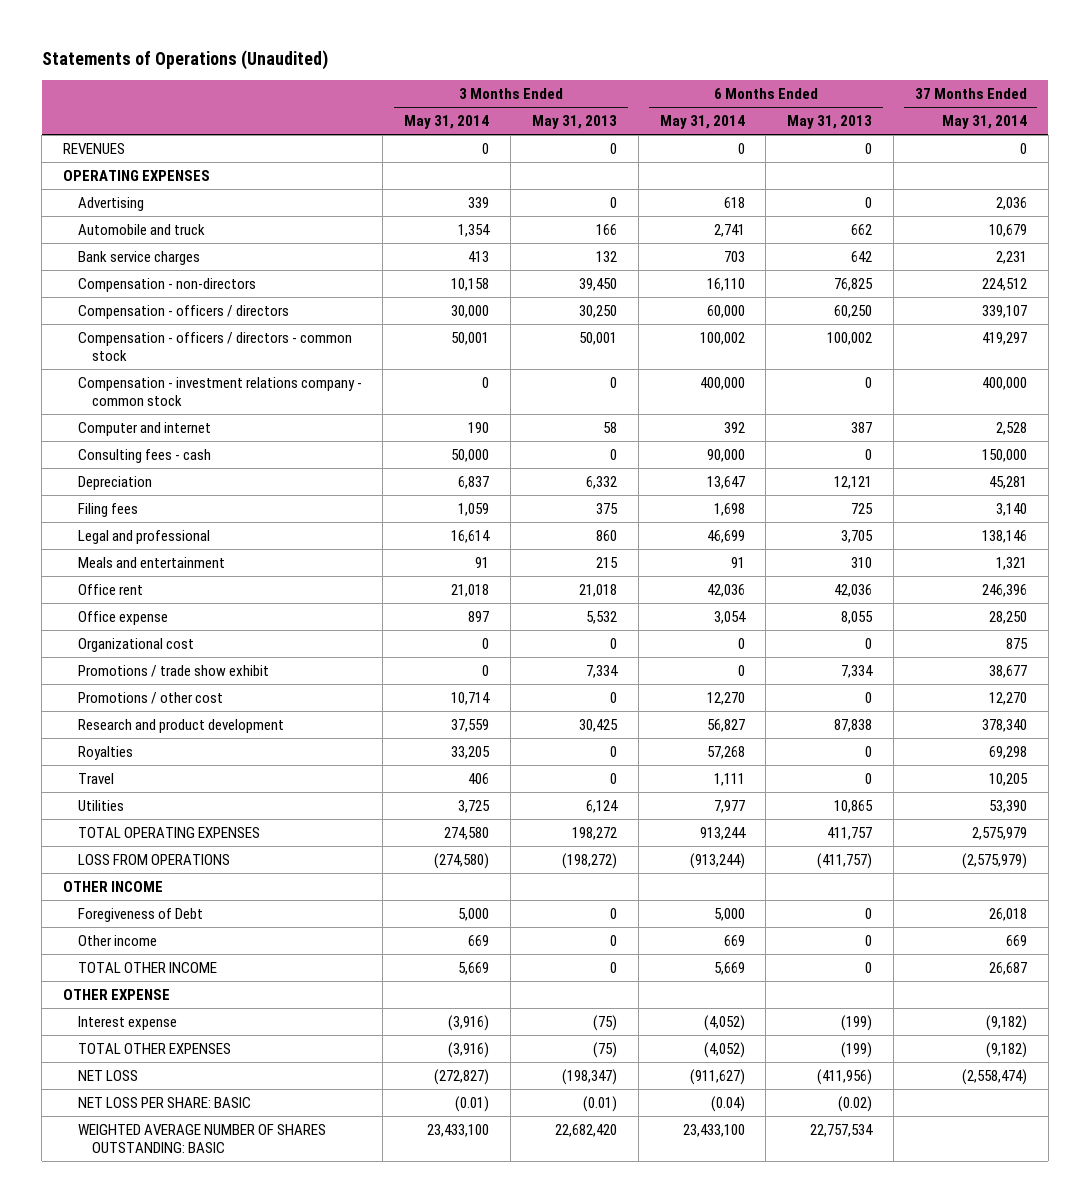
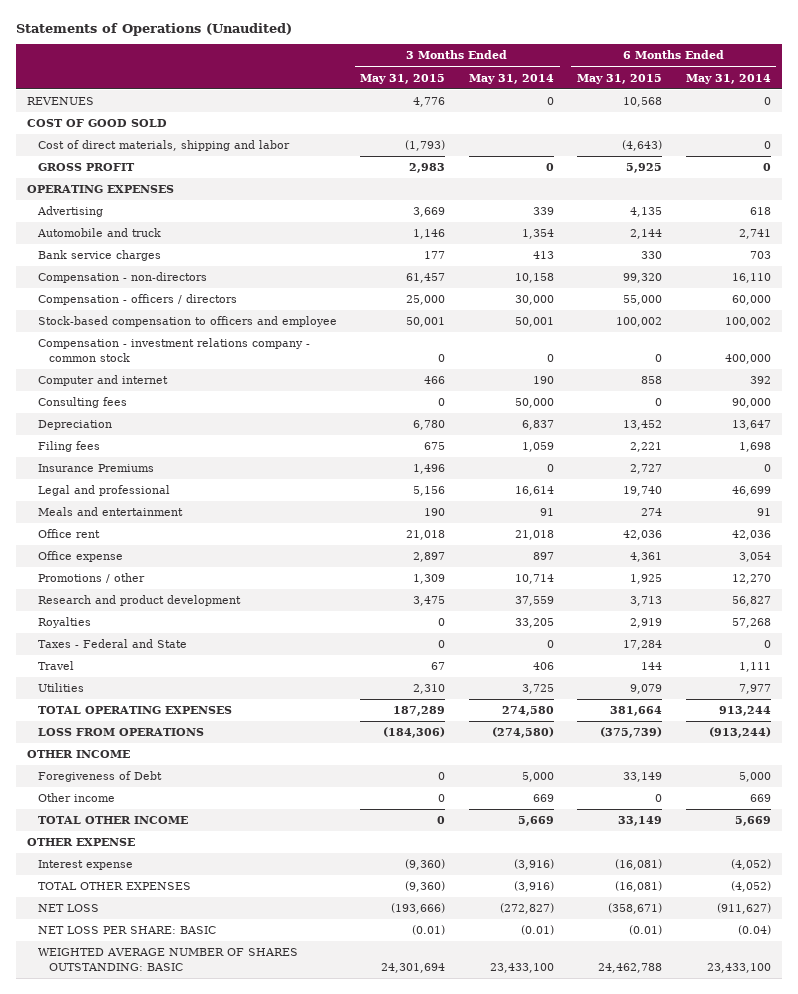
- | 3 Months Ended May 31, 2014 | 3 Months Ended May 31, 2013 | 6 Months Ended May 31, 2014 | 6 Months Ended May 31, 2013 | 37 Months Ended May 31, 2014
+ | 3 Months Ended May 31, 2015 | 3 Months Ended May 31, 2014 | 6 Months Ended May 31, 2015 | 6 Months Ended May 31, 2014
+ COST OF GOOD SOLD
+ Cost of direct materials, shipping and labor | (1,793) | | (4,643) | 0
+ GROSS PROFIT | 2,983 | 0 | 5,925 | 0
- Compensation - officers / directors - common stock | 50,001 | 50,001 | 100,002 | 100,002 | 419,297
+ Stock-based compensation to officers and employee | 50,001 | 50,001 | 100,002 | 100,002
- Consulting fees - cash | 50,000 | 0 | 90,000 | 0 | 150,000
+ Consulting fees | 0 | 50,000 | 0 | 90,000
+ Insurance Premiums | 1,496 | 0 | 2,727 | 0
- Organizational cost | 0 | 0 | 0 | 0 | 875
- Promotions / trade show exhibit | 0 | 7,334 | 0 | 7,334 | 38,677
- Promotions / other cost | 10,714 | 0 | 12,270 | 0 | 12,270
+ Promotions / other | 1,309 | 10,714 | 1,925 | 12,270
+ Taxes - Federal and State | 0 | 0 | 17,284 | 0

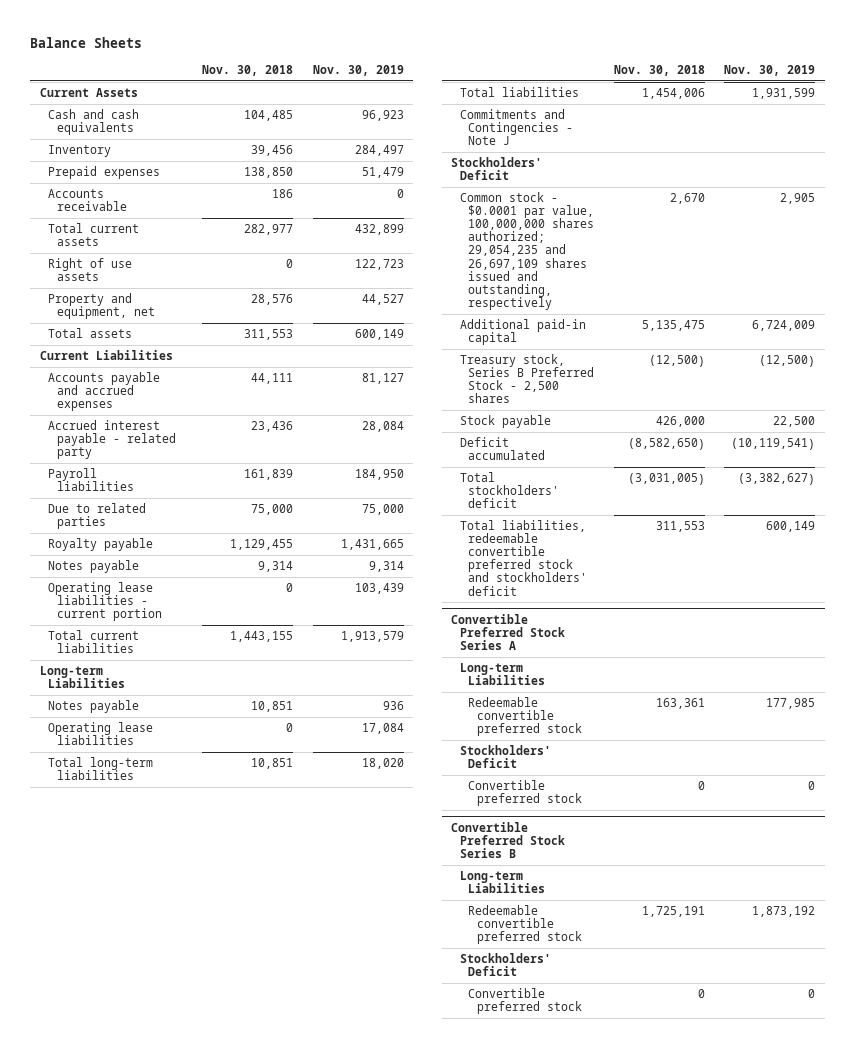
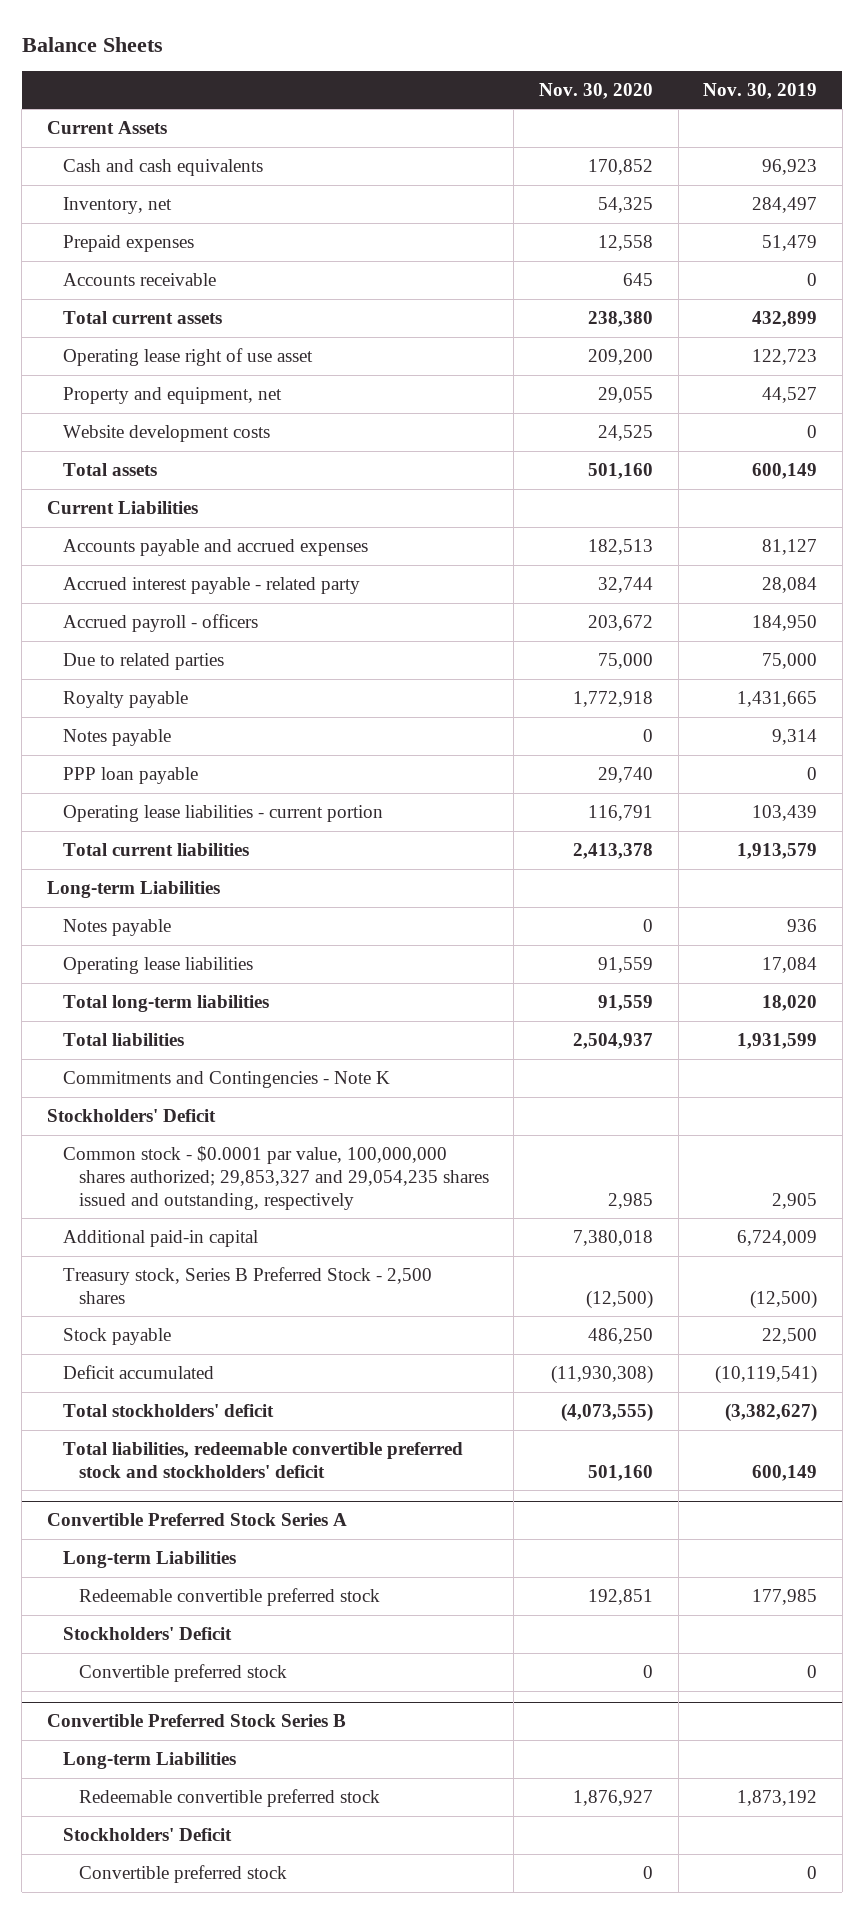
- | Nov. 30, 2018 | Nov. 30, 2019
+ | Nov. 30, 2020 | Nov. 30, 2019
- Inventory | 39,456 | 284,497
+ Inventory, net | 54,325 | 284,497
- Right of use assets | 0 | 122,723
+ Operating lease right of use asset | 209,200 | 122,723
+ Website development costs | 24,525 | 0
- Payroll liabilities | 161,839 | 184,950
+ Accrued payroll - officers | 203,672 | 184,950
+ PPP loan payable | 29,740 | 0
- Commitments and Contingencies - Note J
+ Commitments and Contingencies - Note K
- Common stock - $0.0001 par value, 100,000,000 shares authorized; 29,054,235 and 26,697,109 shares issued and outstanding, respectively | 2,670 | 2,905
+ Common stock - $0.0001 par value, 100,000,000 shares authorized; 29,853,327 and 29,054,235 shares issued and outstanding, respectively | 2,985 | 2,905

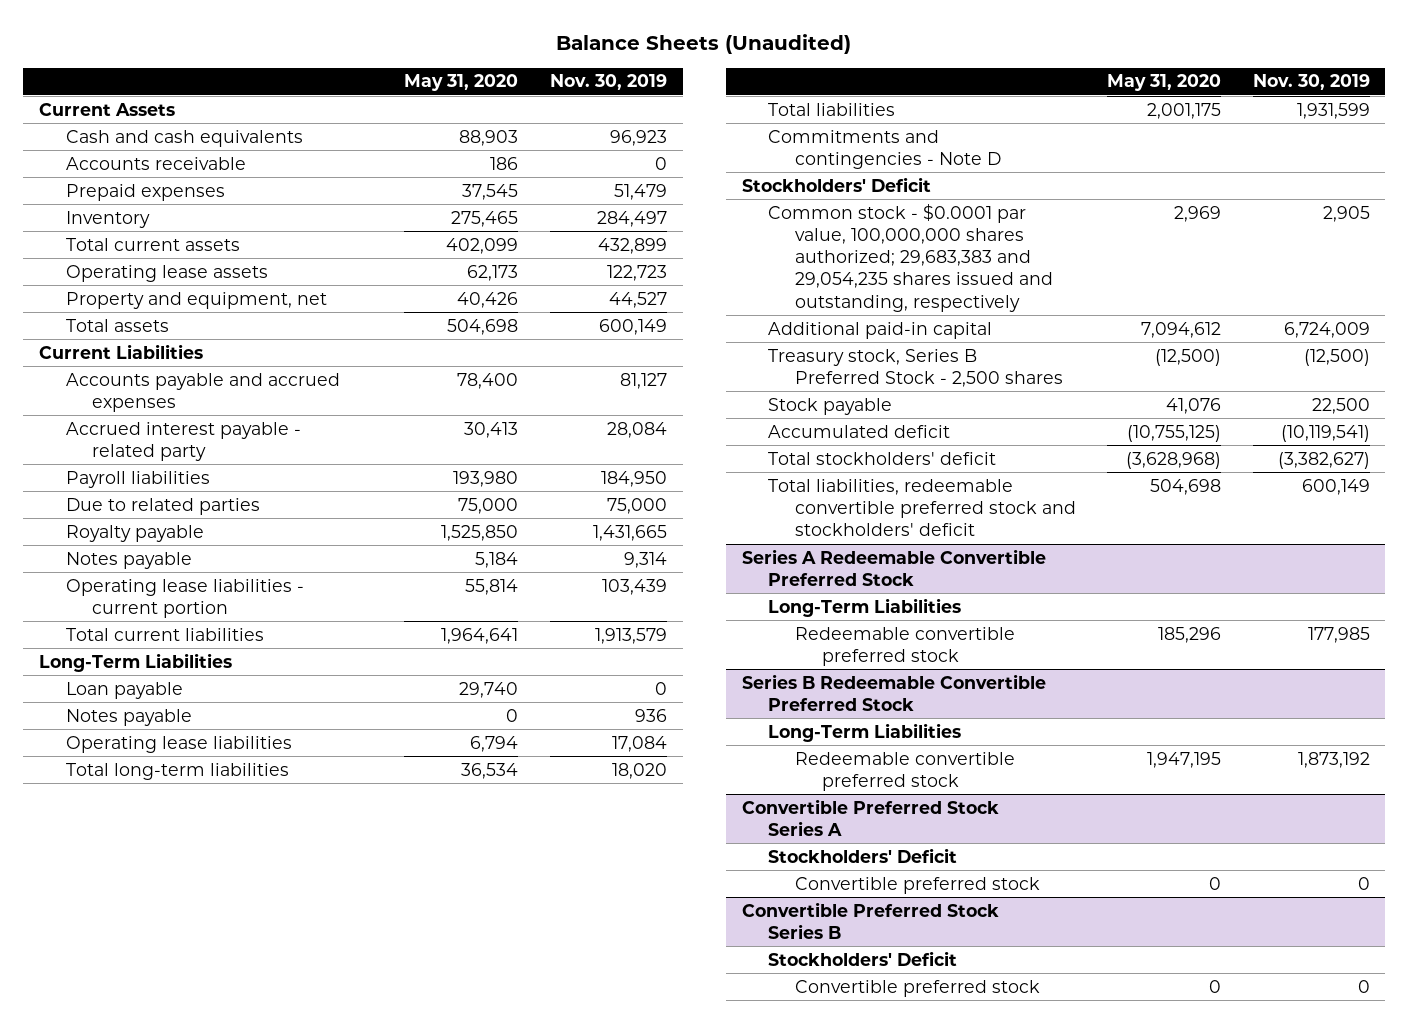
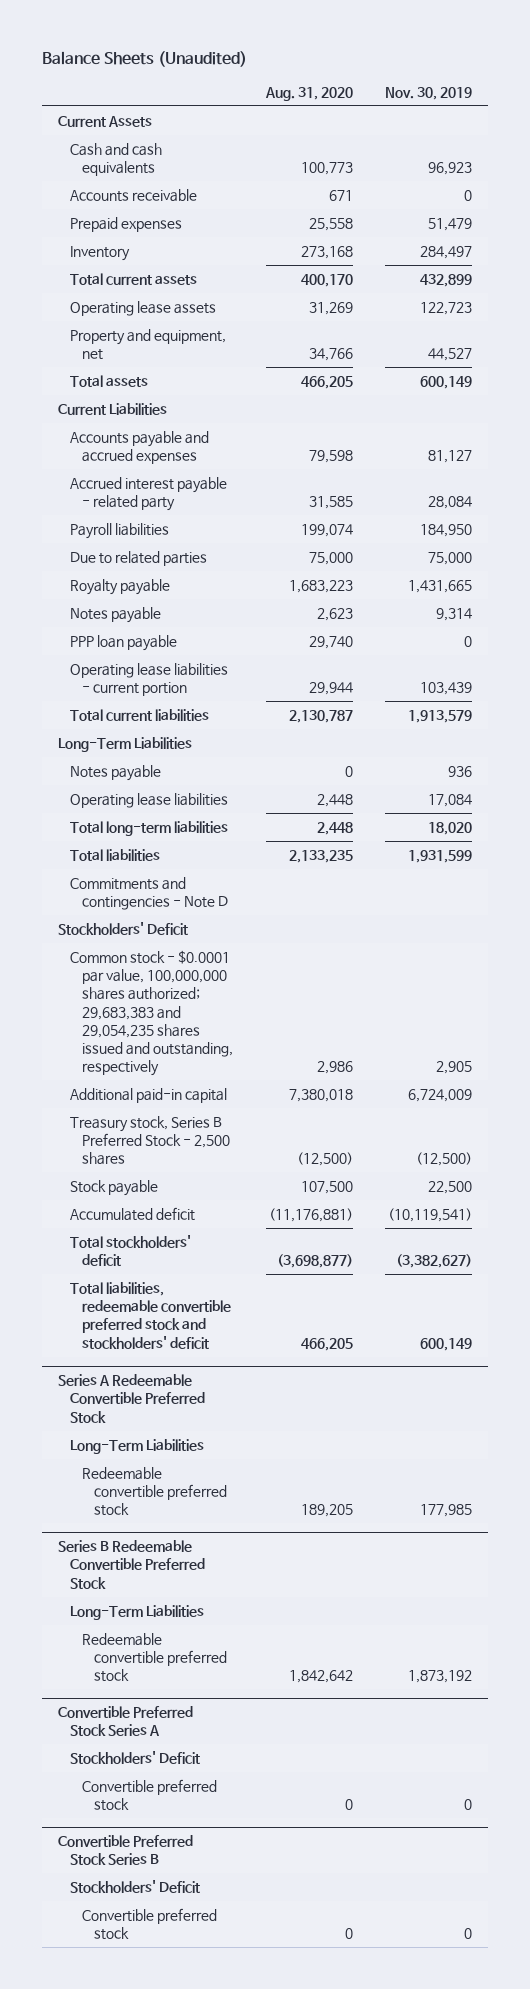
- | May 31, 2020 | Nov. 30, 2019
+ | Aug. 31, 2020 | Nov. 30, 2019
+ PPP loan payable | 29,740 | 0
- Loan payable | 29,740 | 0

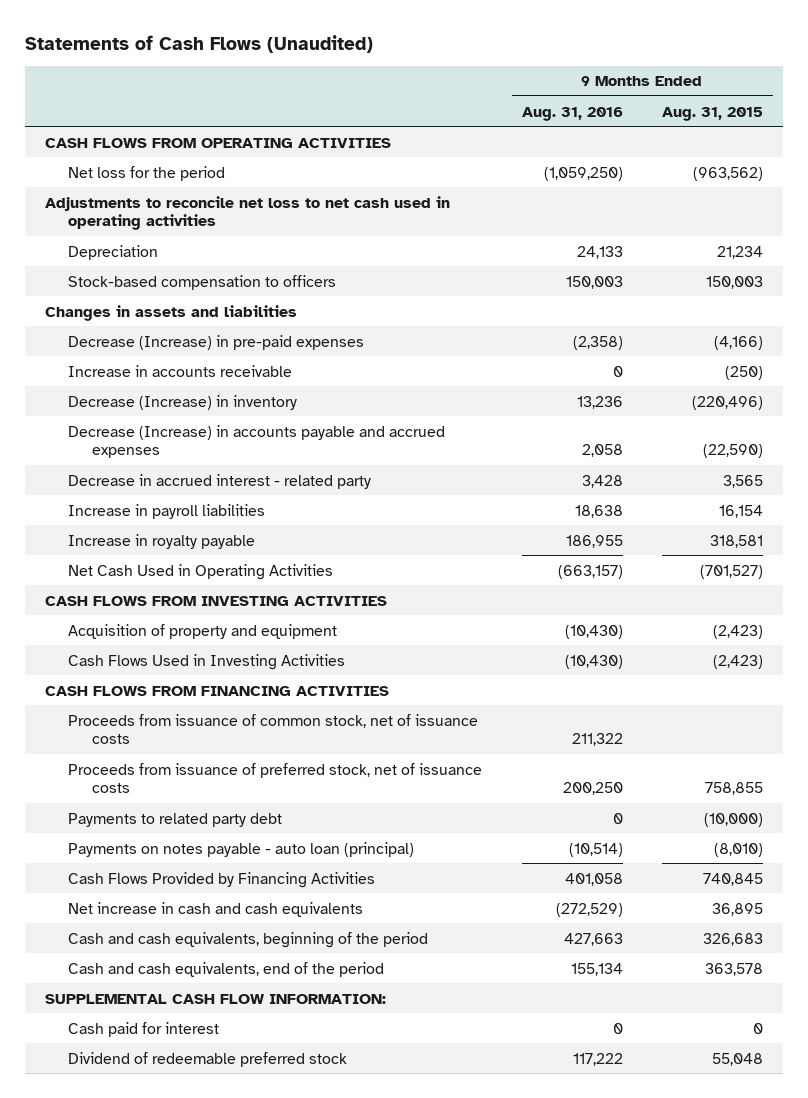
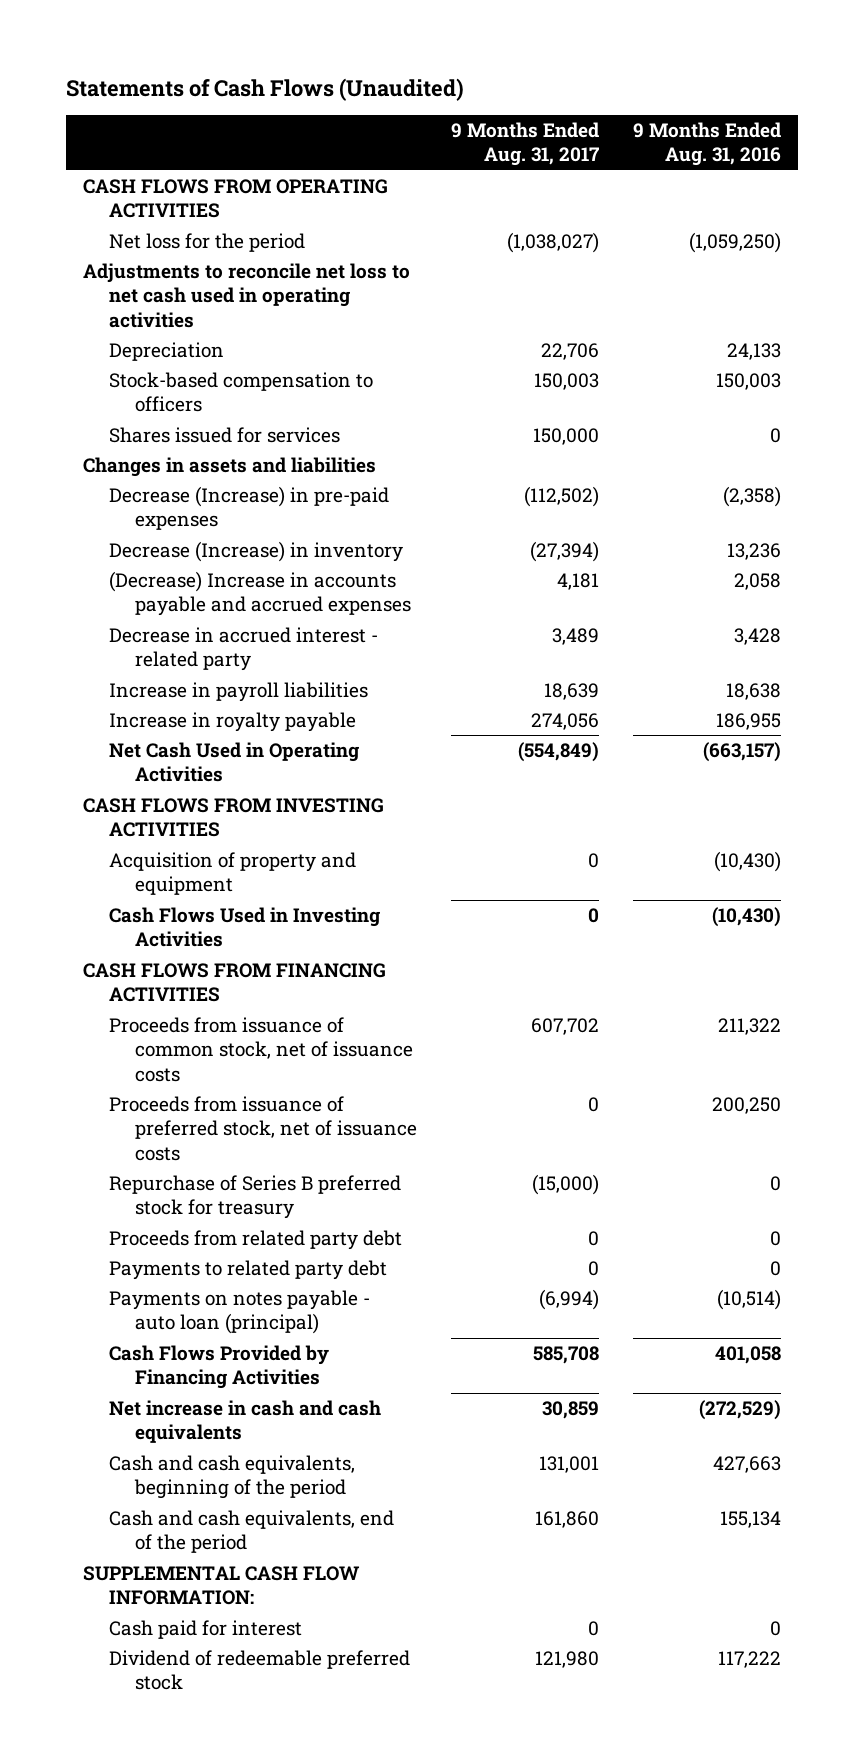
- | 9 Months Ended Aug. 31, 2016 | 9 Months Ended Aug. 31, 2015
+ | 9 Months Ended Aug. 31, 2017 | 9 Months Ended Aug. 31, 2016
+ Shares issued for services | 150,000 | 0
- Increase in accounts receivable | 0 | (250)
- Decrease (Increase) in accounts payable and accrued expenses | 2,058 | (22,590)
+ (Decrease) Increase in accounts payable and accrued expenses | 4,181 | 2,058
+ Repurchase of Series B preferred stock for treasury | (15,000) | 0
+ Proceeds from related party debt | 0 | 0

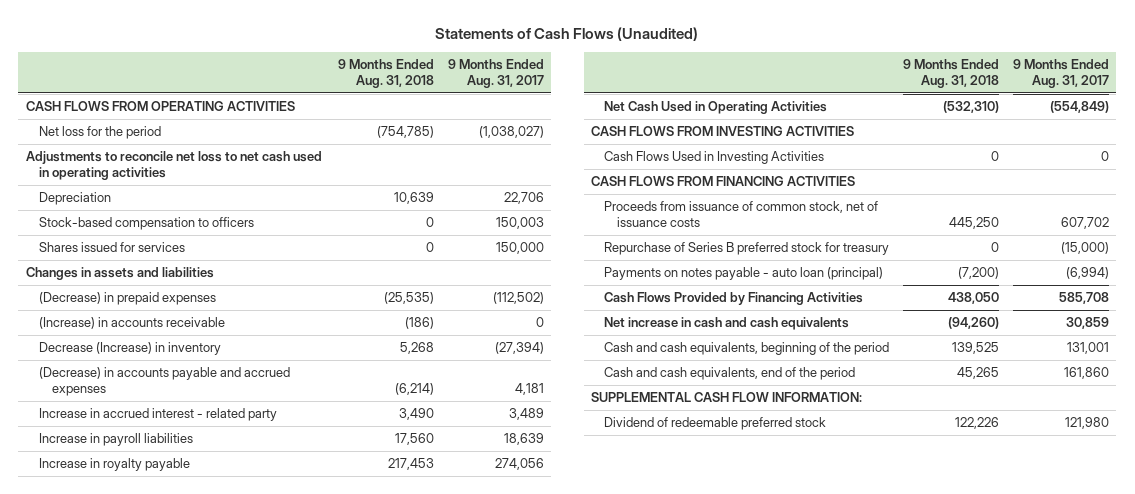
- | 9 Months Ended Aug. 31, 2017 | 9 Months Ended Aug. 31, 2016
+ | 9 Months Ended Aug. 31, 2018 | 9 Months Ended Aug. 31, 2017
- Decrease (Increase) in pre-paid expenses | (112,502) | (2,358)
+ (Decrease) in prepaid expenses | (25,535) | (112,502)
+ (Increase) in accounts receivable | (186) | 0
- (Decrease) Increase in accounts payable and accrued expenses | 4,181 | 2,058
- Decrease in accrued interest - related party | 3,489 | 3,428
+ (Decrease) in accounts payable and accrued expenses | (6,214) | 4,181
+ Increase in accrued interest - related party | 3,490 | 3,489
- Acquisition of property and equipment | 0 | (10,430)
- Proceeds from issuance of preferred stock, net of issuance costs | 0 | 200,250
- Proceeds from related party debt | 0 | 0
- Payments to related party debt | 0 | 0
- Cash paid for interest | 0 | 0

